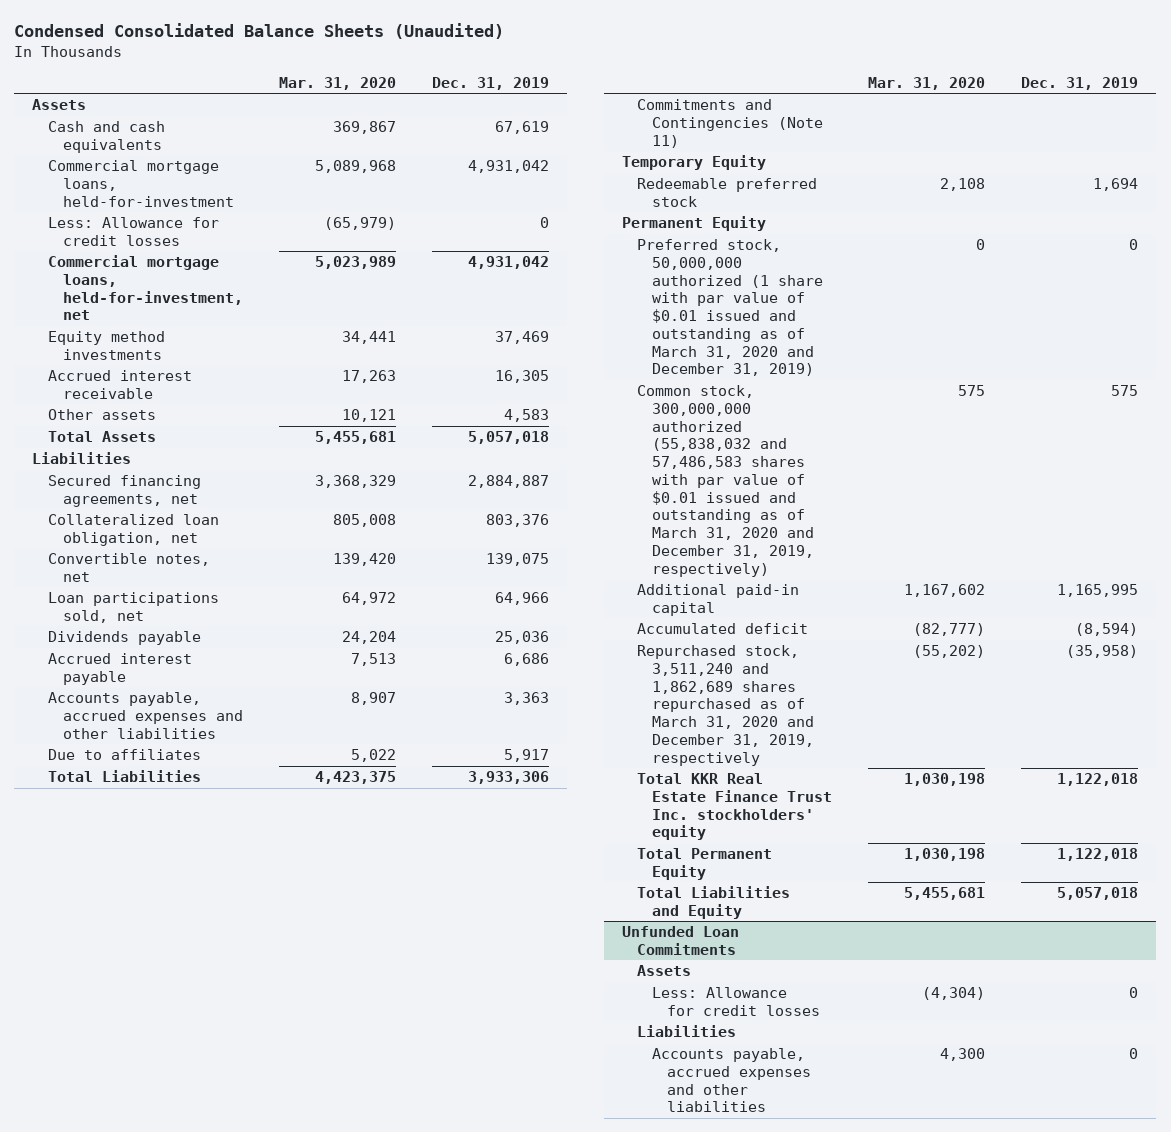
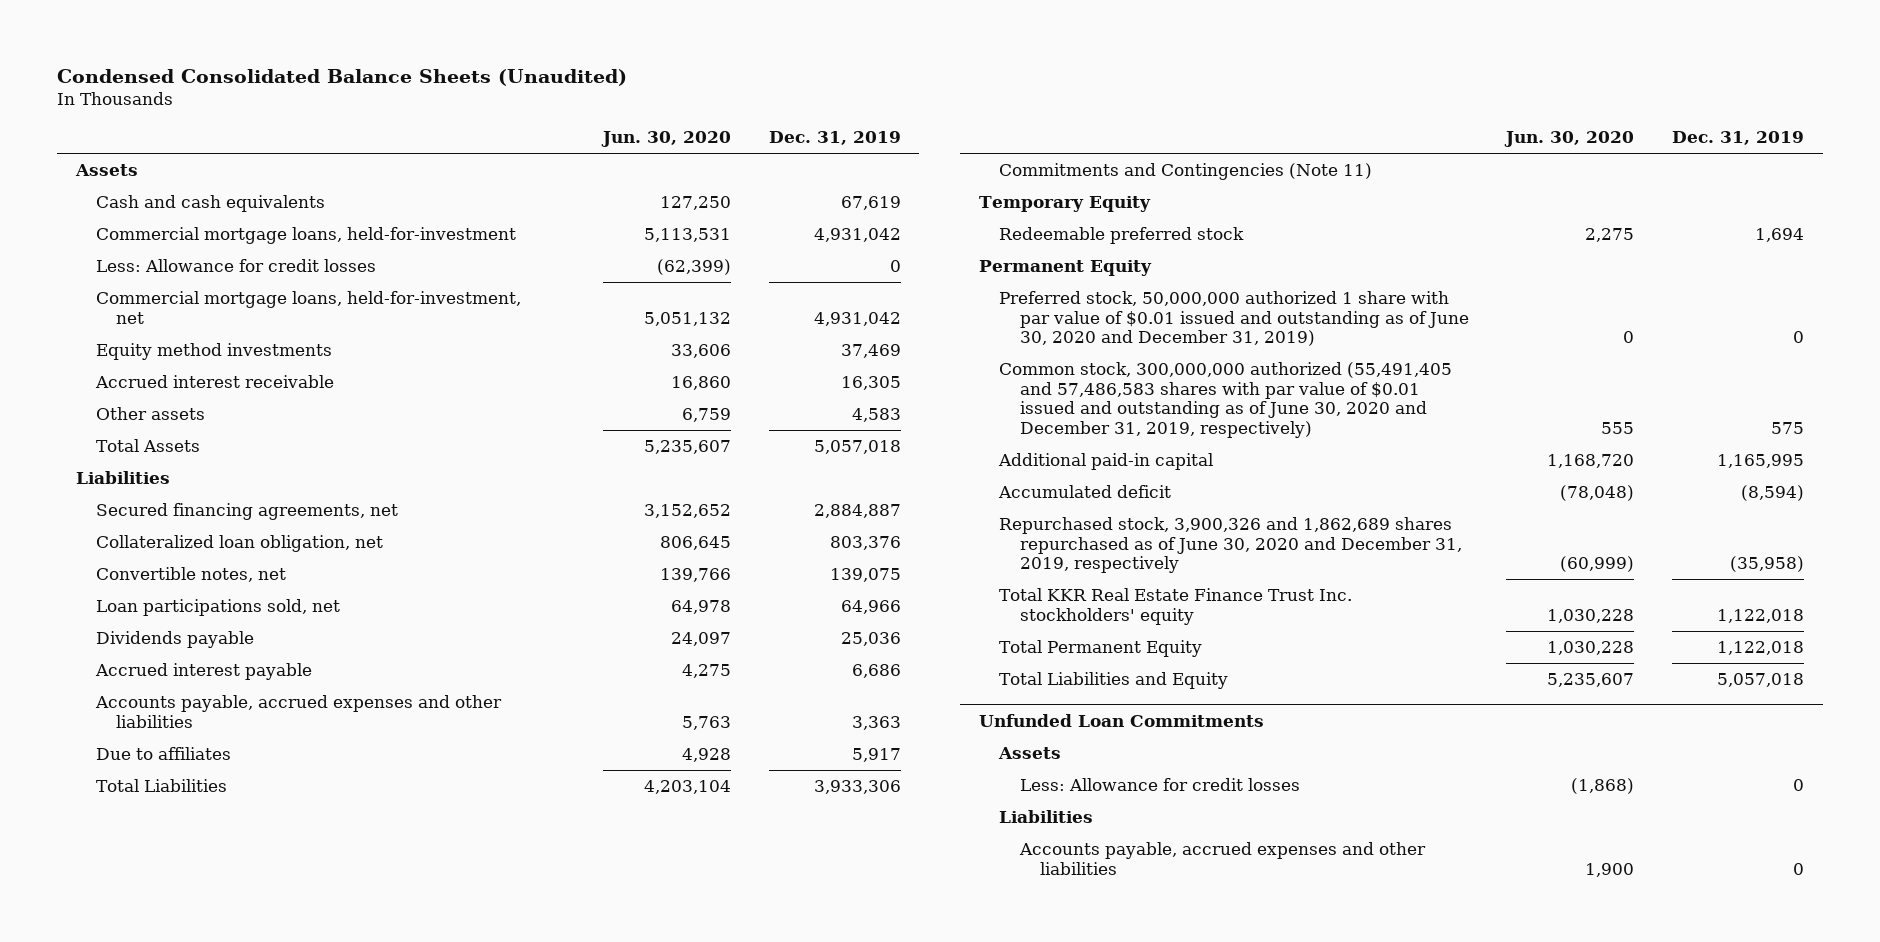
- | Mar. 31, 2020 | Dec. 31, 2019
+ | Jun. 30, 2020 | Dec. 31, 2019
- Preferred stock, 50,000,000 authorized (1 share with par value of $0.01 issued and outstanding as of March 31, 2020 and December 31, 2019) | 0 | 0
- Common stock, 300,000,000 authorized (55,838,032 and 57,486,583 shares with par value of $0.01 issued and outstanding as of March 31, 2020 and December 31, 2019, respectively) | 575 | 575
+ Preferred stock, 50,000,000 authorized 1 share with par value of $0.01 issued and outstanding as of June 30, 2020 and December 31, 2019) | 0 | 0
+ Common stock, 300,000,000 authorized (55,491,405 and 57,486,583 shares with par value of $0.01 issued and outstanding as of June 30, 2020 and December 31, 2019, respectively) | 555 | 575
- Repurchased stock, 3,511,240 and 1,862,689 shares repurchased as of March 31, 2020 and December 31, 2019, respectively | (55,202) | (35,958)
+ Repurchased stock, 3,900,326 and 1,862,689 shares repurchased as of June 30, 2020 and December 31, 2019, respectively | (60,999) | (35,958)

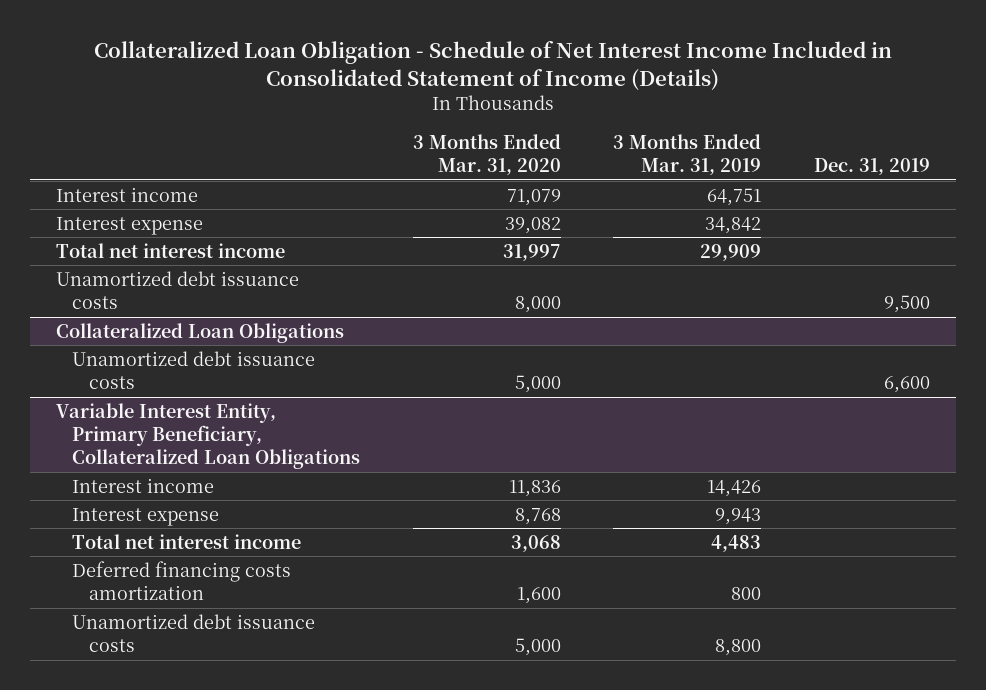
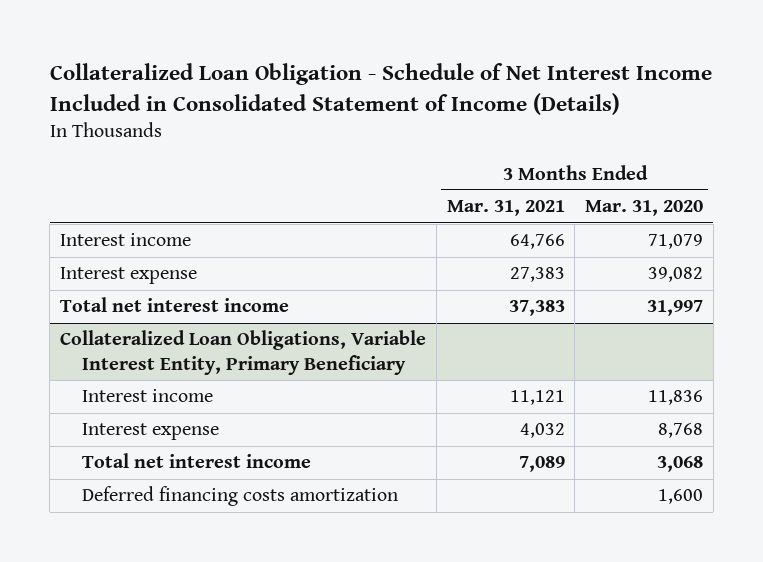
- | 3 Months Ended Mar. 31, 2020 | 3 Months Ended Mar. 31, 2019 | Dec. 31, 2019
+ | 3 Months Ended Mar. 31, 2021 | 3 Months Ended Mar. 31, 2020
- Unamortized debt issuance costs | 8,000 | | 9,500
- Collateralized Loan Obligations
- Unamortized debt issuance costs | 5,000 | | 6,600
- Variable Interest Entity, Primary Beneficiary, Collateralized Loan Obligations
+ Collateralized Loan Obligations, Variable Interest Entity, Primary Beneficiary
- Unamortized debt issuance costs | 5,000 | 8,800 |

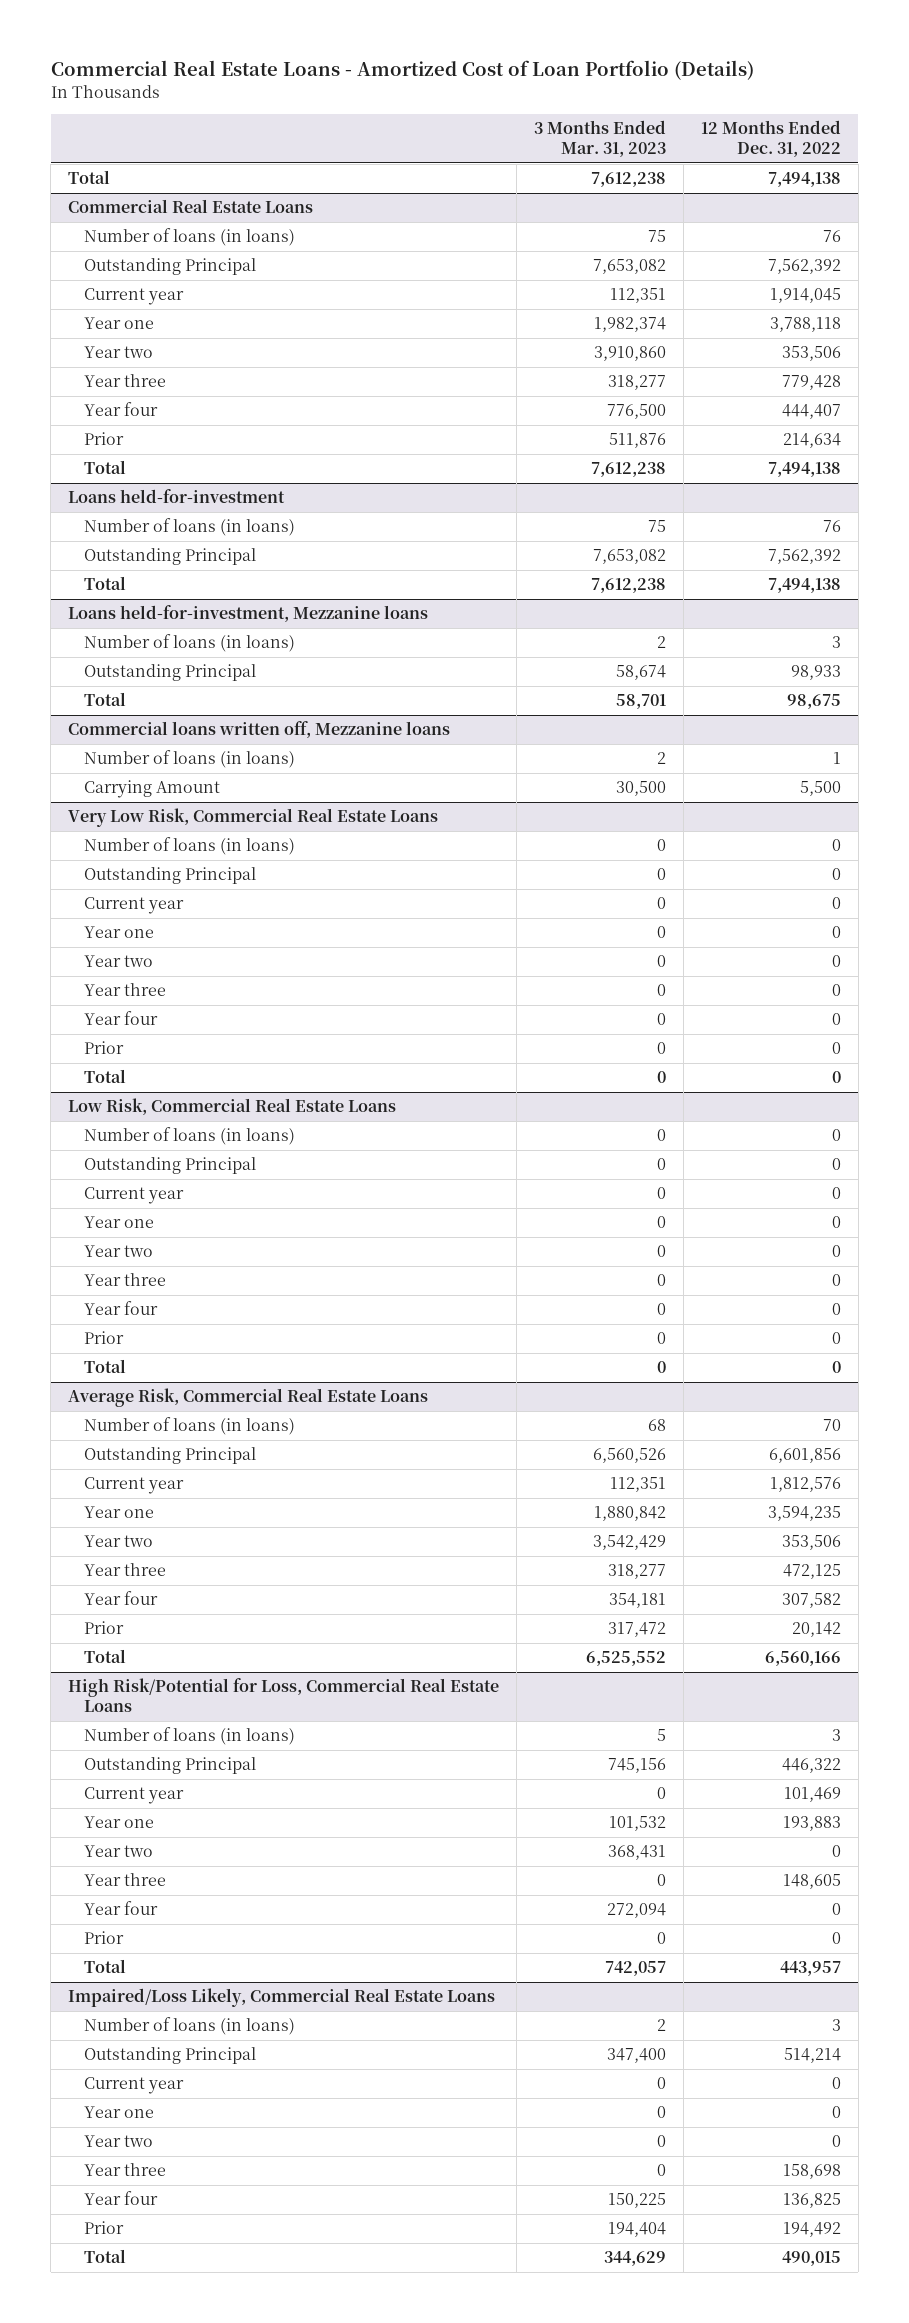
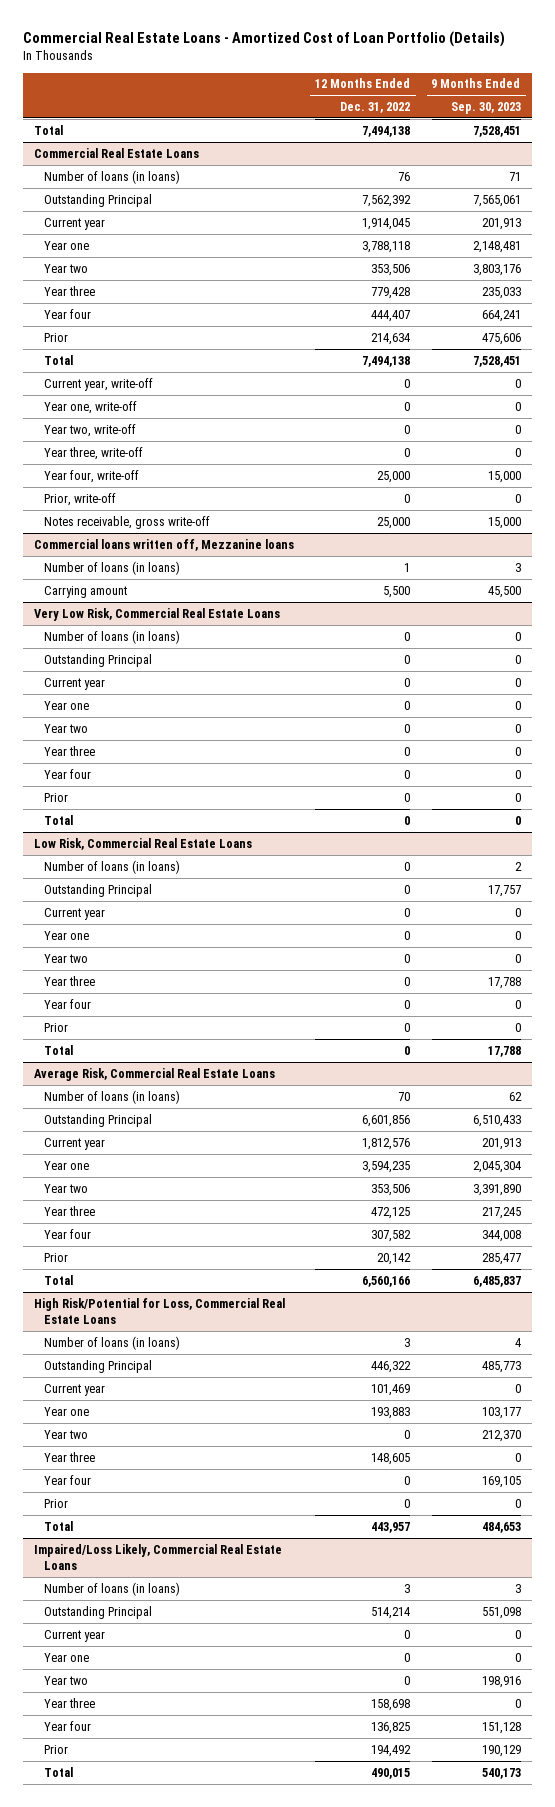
- | 3 Months Ended Mar. 31, 2023 | 12 Months Ended Dec. 31, 2022
+ | 12 Months Ended Dec. 31, 2022 | 9 Months Ended Sep. 30, 2023
- Loans held-for-investment
- Number of loans (in loans) | 75 | 76
- Outstanding Principal | 7,653,082 | 7,562,392
- Total | 7,612,238 | 7,494,138
- Loans held-for-investment, Mezzanine loans
- Number of loans (in loans) | 2 | 3
- Outstanding Principal | 58,674 | 98,933
- Total | 58,701 | 98,675
@ Commercial Real Estate Loans
+ Current year, write-off | 0 | 0
+ Year one, write-off | 0 | 0
+ Year two, write-off | 0 | 0
+ Year three, write-off | 0 | 0
+ Year four, write-off | 25,000 | 15,000
+ Prior, write-off | 0 | 0
+ Notes receivable, gross write-off | 25,000 | 15,000
@ Commercial loans written off, Mezzanine loans
- Carrying Amount | 30,500 | 5,500
+ Carrying amount | 5,500 | 45,500

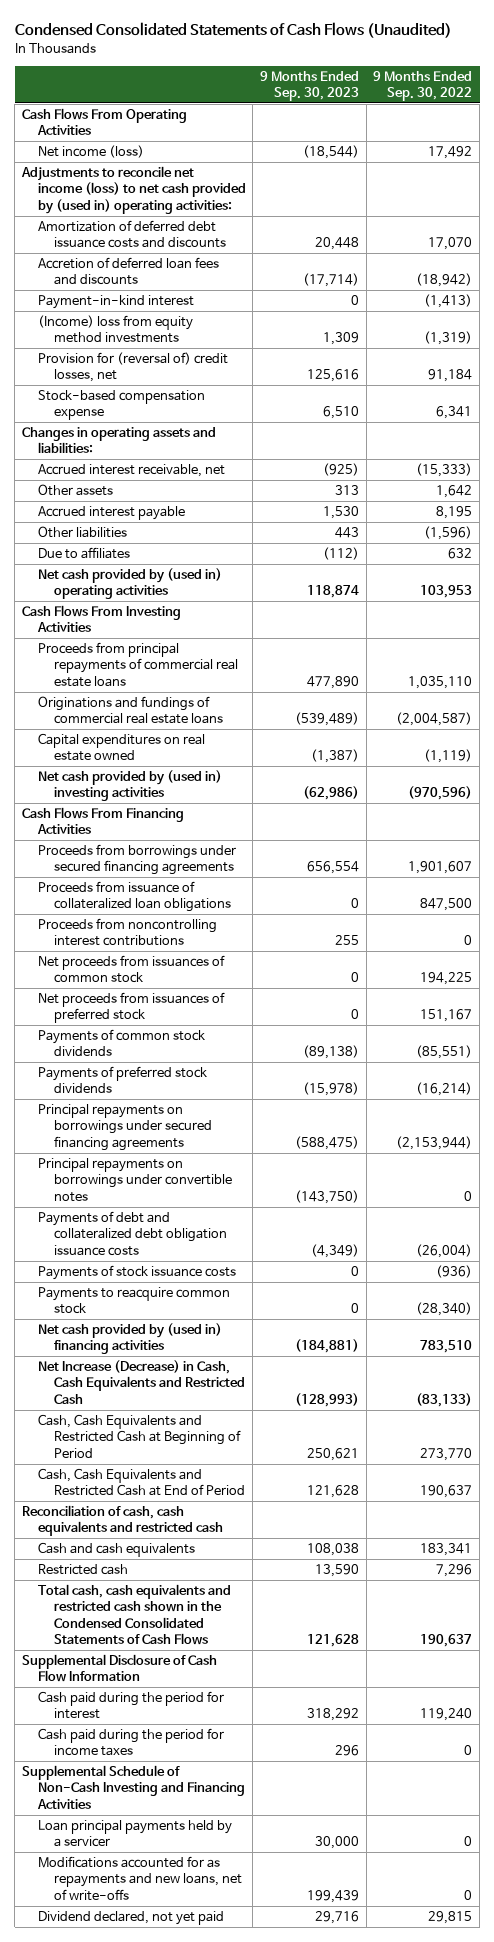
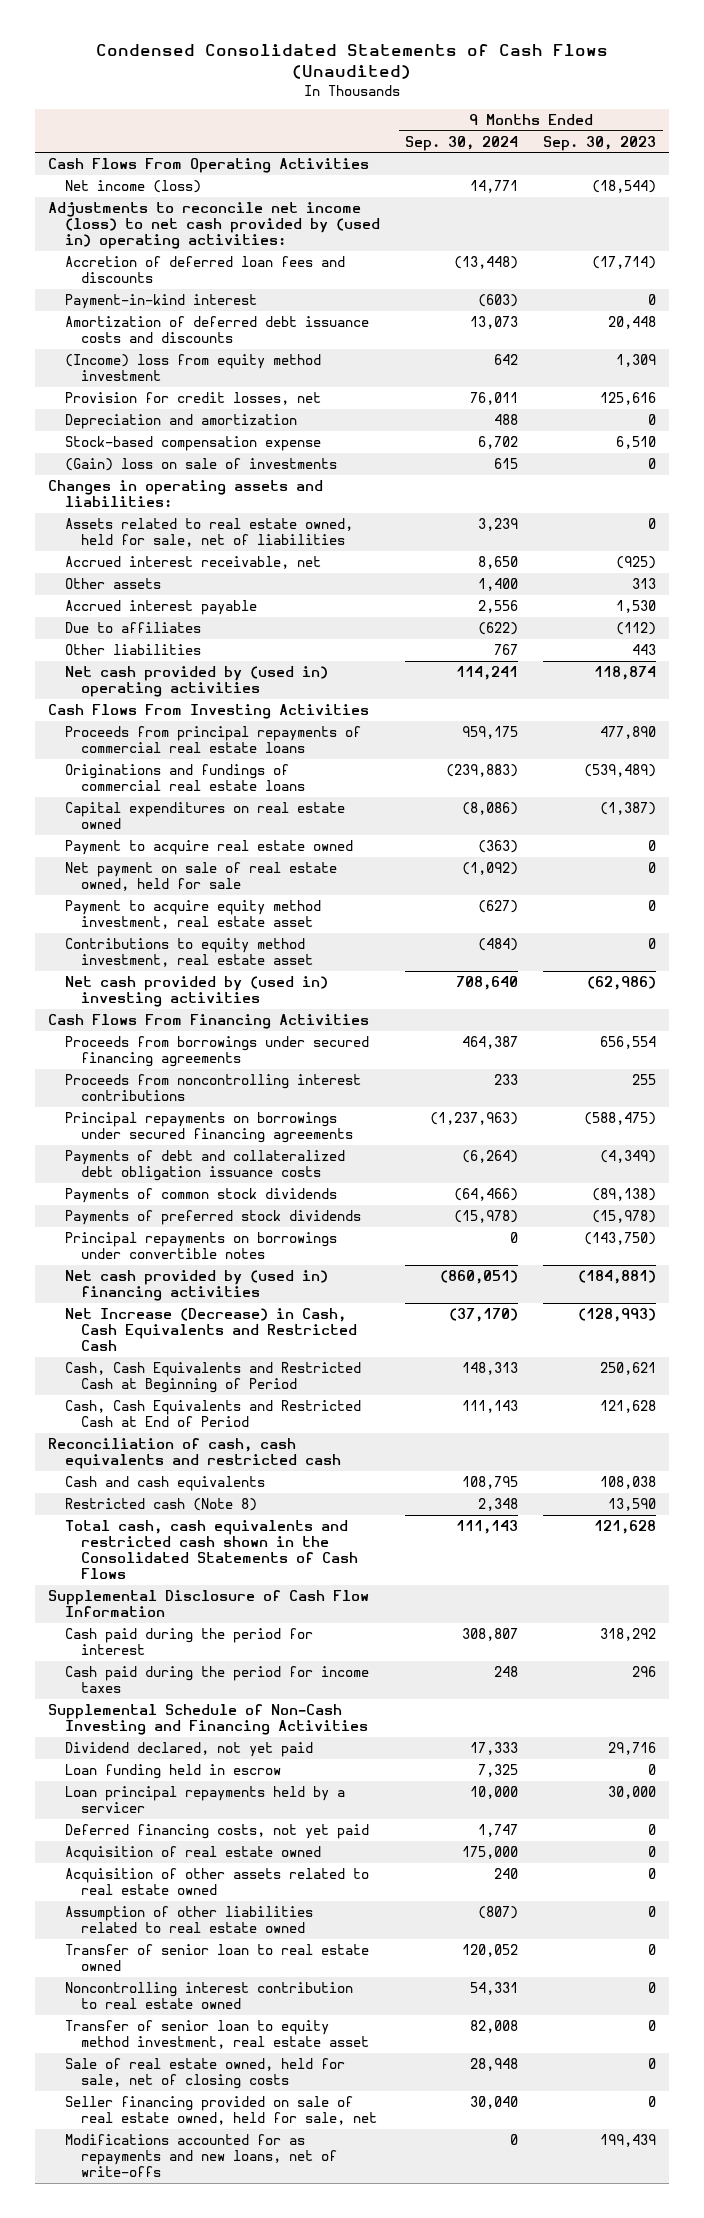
- | 9 Months Ended Sep. 30, 2023 | 9 Months Ended Sep. 30, 2022
+ | 9 Months Ended Sep. 30, 2024 | 9 Months Ended Sep. 30, 2023
- (Income) loss from equity method investments | 1,309 | (1,319)
- Provision for (reversal of) credit losses, net | 125,616 | 91,184
moved down: Amortization of deferred debt issuance costs and discounts | 13,073 | 20,448
+ (Income) loss from equity method investment | 642 | 1,309
+ Provision for credit losses, net | 76,011 | 125,616
+ Depreciation and amortization | 488 | 0
+ (Gain) loss on sale of investments | 615 | 0
+ Assets related to real estate owned, held for sale, net of liabilities | 3,239 | 0
moved down: Other liabilities | 767 | 443
+ Payment to acquire real estate owned | (363) | 0
+ Net payment on sale of real estate owned, held for sale | (1,092) | 0
+ Payment to acquire equity method investment, real estate asset | (627) | 0
+ Contributions to equity method investment, real estate asset | (484) | 0
- Proceeds from issuance of collateralized loan obligations | 0 | 847,500
- Net proceeds from issuances of common stock | 0 | 194,225
- Net proceeds from issuances of preferred stock | 0 | 151,167
moved up: Principal repayments on borrowings under secured financing agreements | (1,237,963) | (588,475)
moved up: Payments of debt and collateralized debt obligation issuance costs | (6,264) | (4,349)
- Payments of stock issuance costs | 0 | (936)
- Payments to reacquire common stock | 0 | (28,340)
- Restricted cash | 13,590 | 7,296
- Total cash, cash equivalents and restricted cash shown in the Condensed Consolidated Statements of Cash Flows | 121,628 | 190,637
+ Restricted cash (Note 8) | 2,348 | 13,590
+ Total cash, cash equivalents and restricted cash shown in the Consolidated Statements of Cash Flows | 111,143 | 121,628
- Loan principal payments held by a servicer | 30,000 | 0
+ Loan funding held in escrow | 7,325 | 0
+ Loan principal repayments held by a servicer | 10,000 | 30,000
+ Deferred financing costs, not yet paid | 1,747 | 0
+ Acquisition of real estate owned | 175,000 | 0
+ Acquisition of other assets related to real estate owned | 240 | 0
+ Assumption of other liabilities related to real estate owned | (807) | 0
+ Transfer of senior loan to real estate owned | 120,052 | 0
+ Noncontrolling interest contribution to real estate owned | 54,331 | 0
+ Transfer of senior loan to equity method investment, real estate asset | 82,008 | 0
+ Sale of real estate owned, held for sale, net of closing costs | 28,948 | 0
+ Seller financing provided on sale of real estate owned, held for sale, net | 30,040 | 0
moved down: Modifications accounted for as repayments and new loans, net of write-offs | 0 | 199,439

